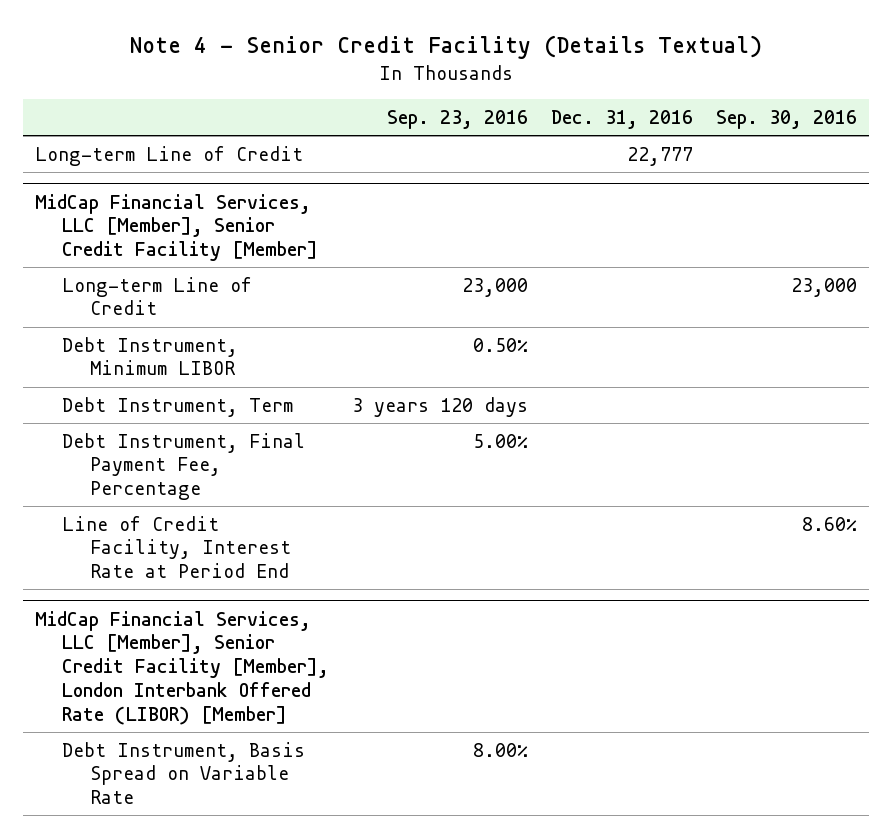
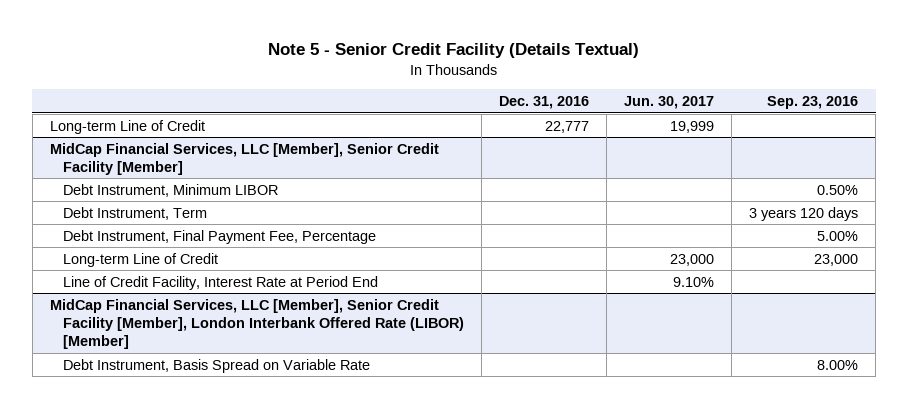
- Note 4 - Senior Credit Facility (Details Textual)
+ Note 5 - Senior Credit Facility (Details Textual)
- | Sep. 23, 2016 | Dec. 31, 2016 | Sep. 30, 2016
+ | Dec. 31, 2016 | Jun. 30, 2017 | Sep. 23, 2016
@ MidCap Financial Services, LLC [Member], Senior Credit Facility [Member]
moved down: Long-term Line of Credit | | 23,000 | 23,000

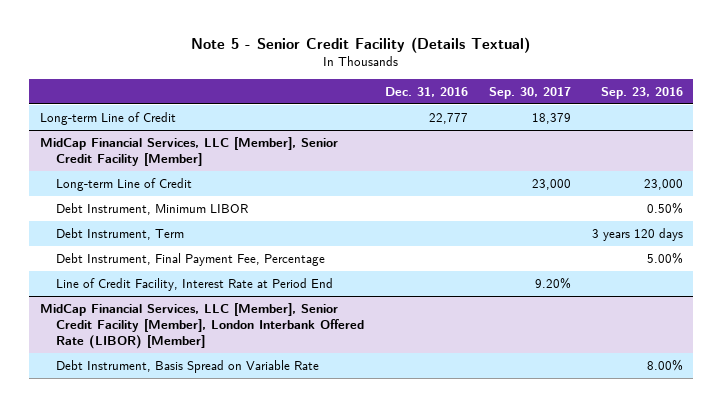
- | Dec. 31, 2016 | Jun. 30, 2017 | Sep. 23, 2016
+ | Dec. 31, 2016 | Sep. 30, 2017 | Sep. 23, 2016
@ MidCap Financial Services, LLC [Member], Senior Credit Facility [Member]
moved up: Long-term Line of Credit | | 23,000 | 23,000

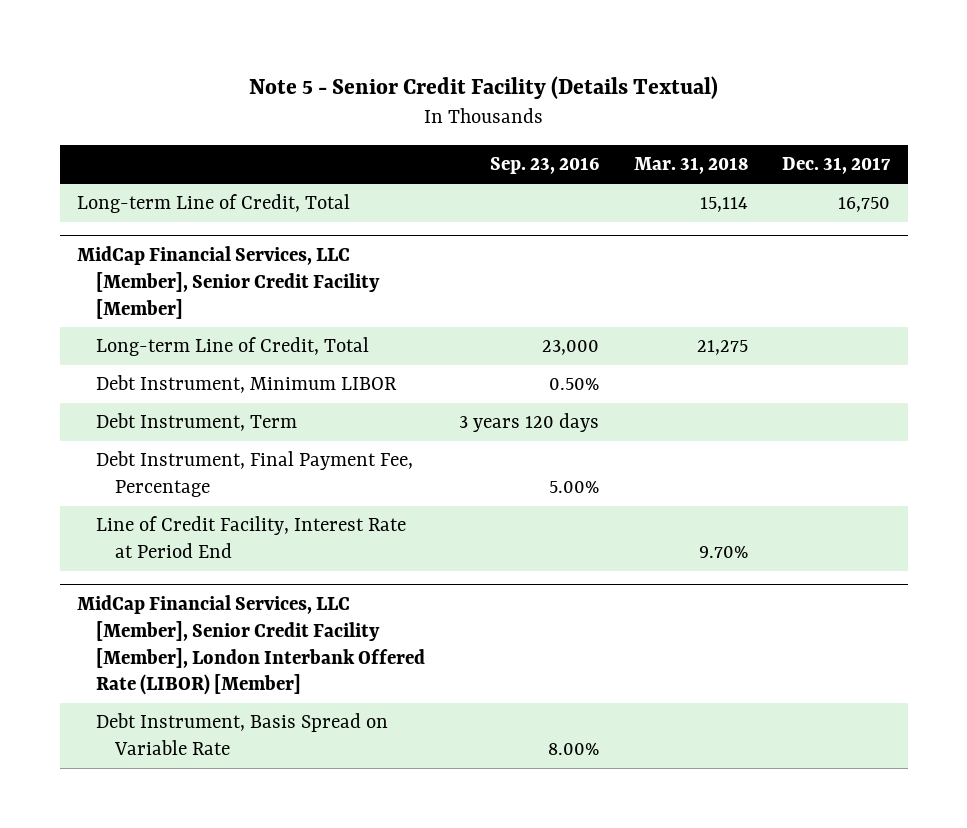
- | Dec. 31, 2016 | Sep. 30, 2017 | Sep. 23, 2016
+ | Sep. 23, 2016 | Mar. 31, 2018 | Dec. 31, 2017
- Long-term Line of Credit | 22,777 | 18,379 |
+ Long-term Line of Credit, Total | | 15,114 | 16,750
@ MidCap Financial Services, LLC [Member], Senior Credit Facility [Member]
- Long-term Line of Credit | | 23,000 | 23,000
+ Long-term Line of Credit, Total | 23,000 | 21,275 |

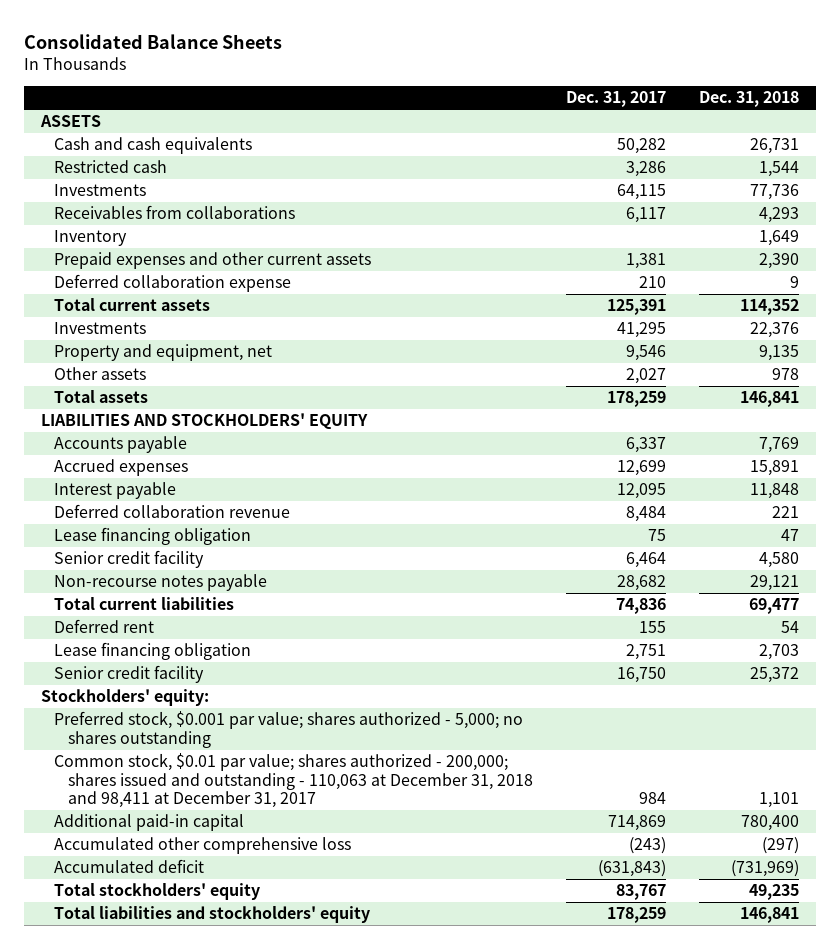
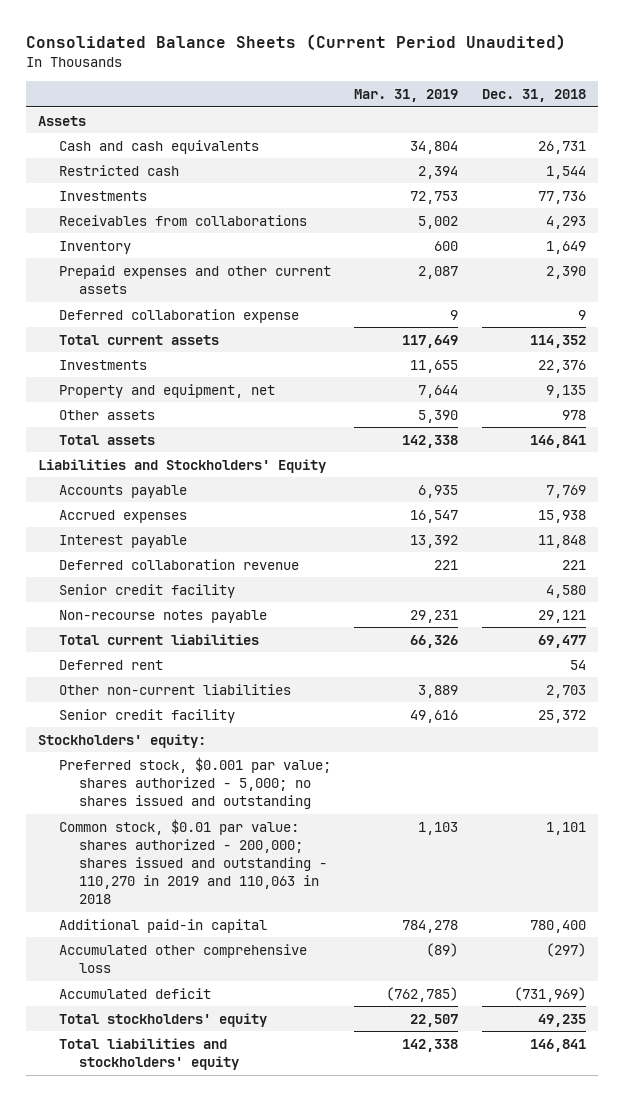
- Consolidated Balance Sheets
+ Consolidated Balance Sheets (Current Period Unaudited)
- | Dec. 31, 2017 | Dec. 31, 2018
+ | Mar. 31, 2019 | Dec. 31, 2018
- ASSETS
+ Assets
- LIABILITIES AND STOCKHOLDERS' EQUITY
+ Liabilities and Stockholders' Equity
- Accrued expenses | 12,699 | 15,891
+ Accrued expenses | 16,547 | 15,938
- Lease financing obligation | 75 | 47
- Lease financing obligation | 2,751 | 2,703
+ Other non-current liabilities | 3,889 | 2,703
- Preferred stock, $0.001 par value; shares authorized - 5,000; no shares outstanding
- Common stock, $0.01 par value; shares authorized - 200,000; shares issued and outstanding - 110,063 at December 31, 2018 and 98,411 at December 31, 2017 | 984 | 1,101
+ Preferred stock, $0.001 par value; shares authorized - 5,000; no shares issued and outstanding
+ Common stock, $0.01 par value: shares authorized - 200,000; shares issued and outstanding - 110,270 in 2019 and 110,063 in 2018 | 1,103 | 1,101

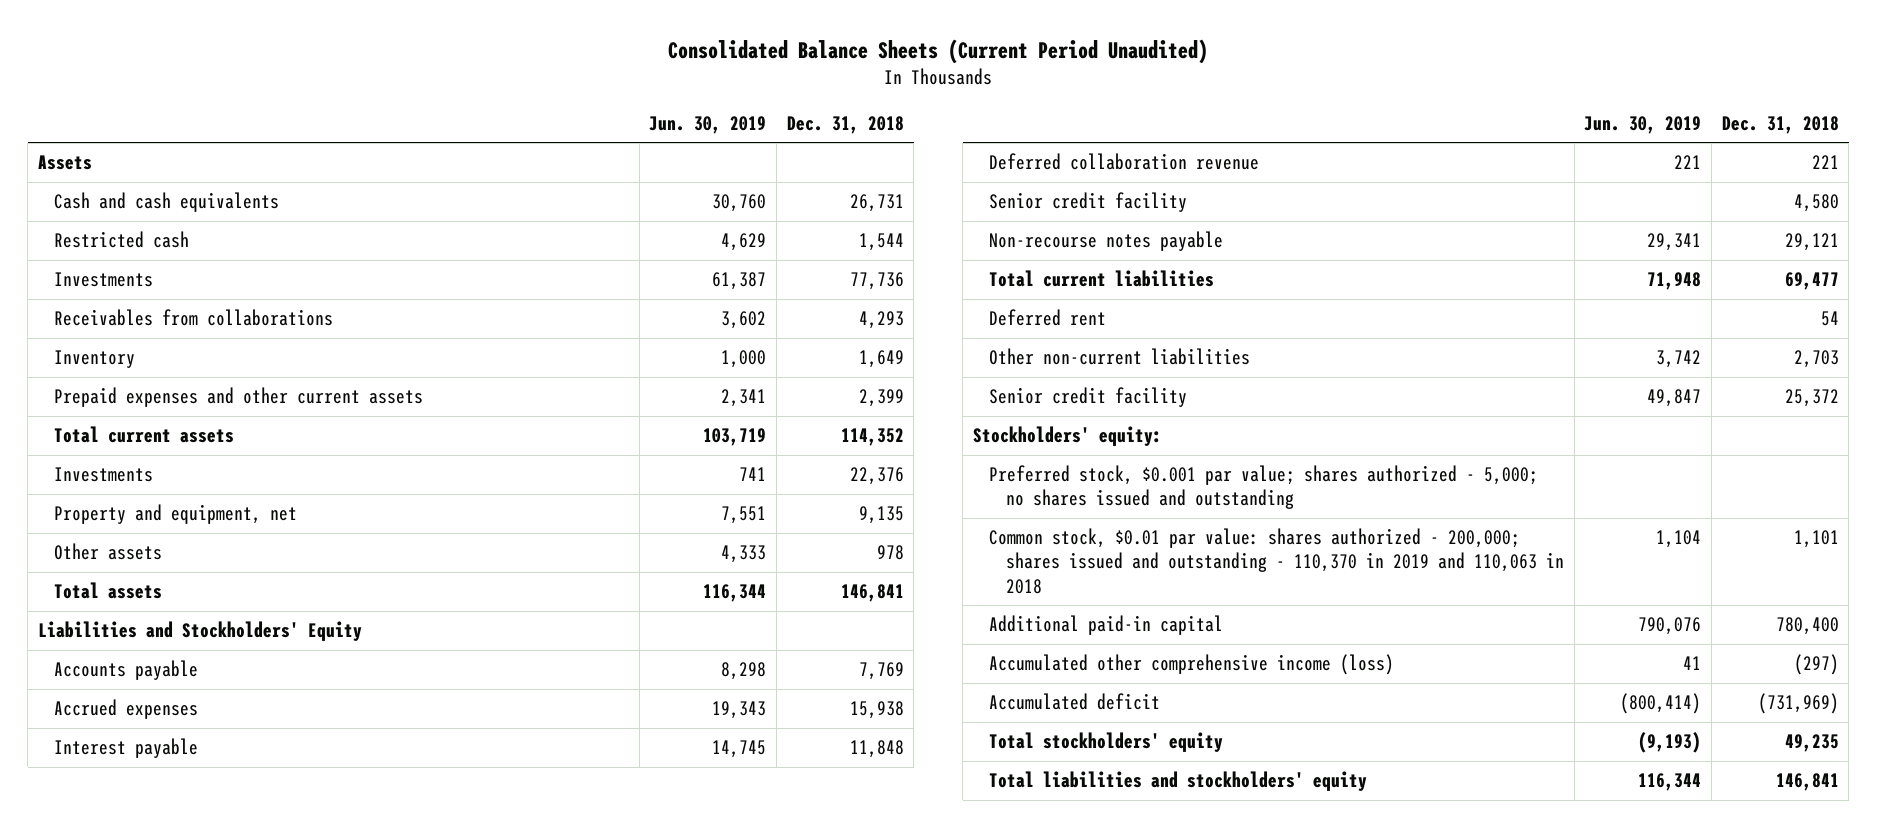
- | Mar. 31, 2019 | Dec. 31, 2018
+ | Jun. 30, 2019 | Dec. 31, 2018
- Prepaid expenses and other current assets | 2,087 | 2,390
- Deferred collaboration expense | 9 | 9
+ Prepaid expenses and other current assets | 2,341 | 2,399
- Common stock, $0.01 par value: shares authorized - 200,000; shares issued and outstanding - 110,270 in 2019 and 110,063 in 2018 | 1,103 | 1,101
+ Common stock, $0.01 par value: shares authorized - 200,000; shares issued and outstanding - 110,370 in 2019 and 110,063 in 2018 | 1,104 | 1,101
- Accumulated other comprehensive loss | (89) | (297)
+ Accumulated other comprehensive income (loss) | 41 | (297)

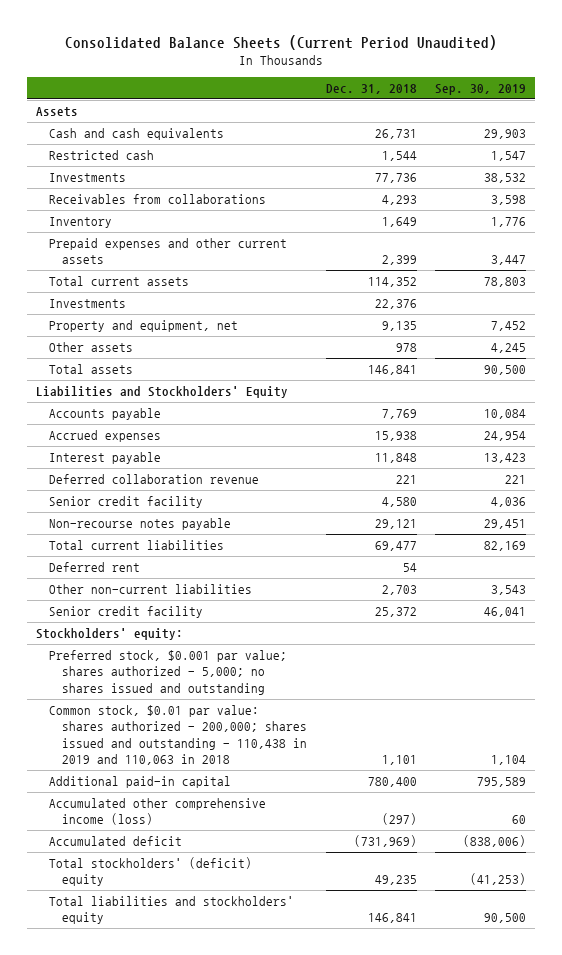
- | Jun. 30, 2019 | Dec. 31, 2018
+ | Dec. 31, 2018 | Sep. 30, 2019
- Common stock, $0.01 par value: shares authorized - 200,000; shares issued and outstanding - 110,370 in 2019 and 110,063 in 2018 | 1,104 | 1,101
+ Common stock, $0.01 par value: shares authorized - 200,000; shares issued and outstanding - 110,438 in 2019 and 110,063 in 2018 | 1,101 | 1,104
- Total stockholders' equity | (9,193) | 49,235
+ Total stockholders' (deficit) equity | 49,235 | (41,253)

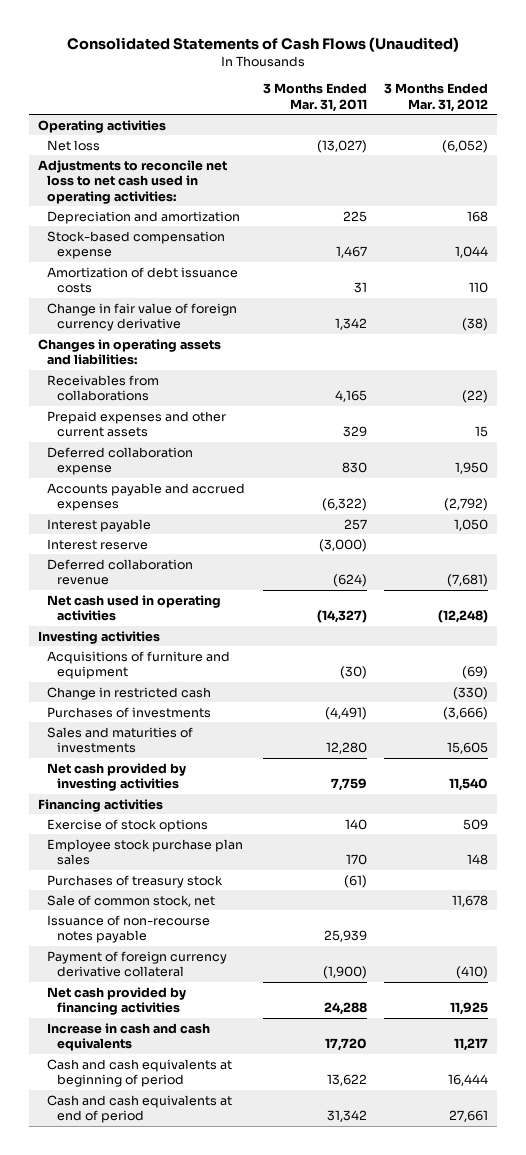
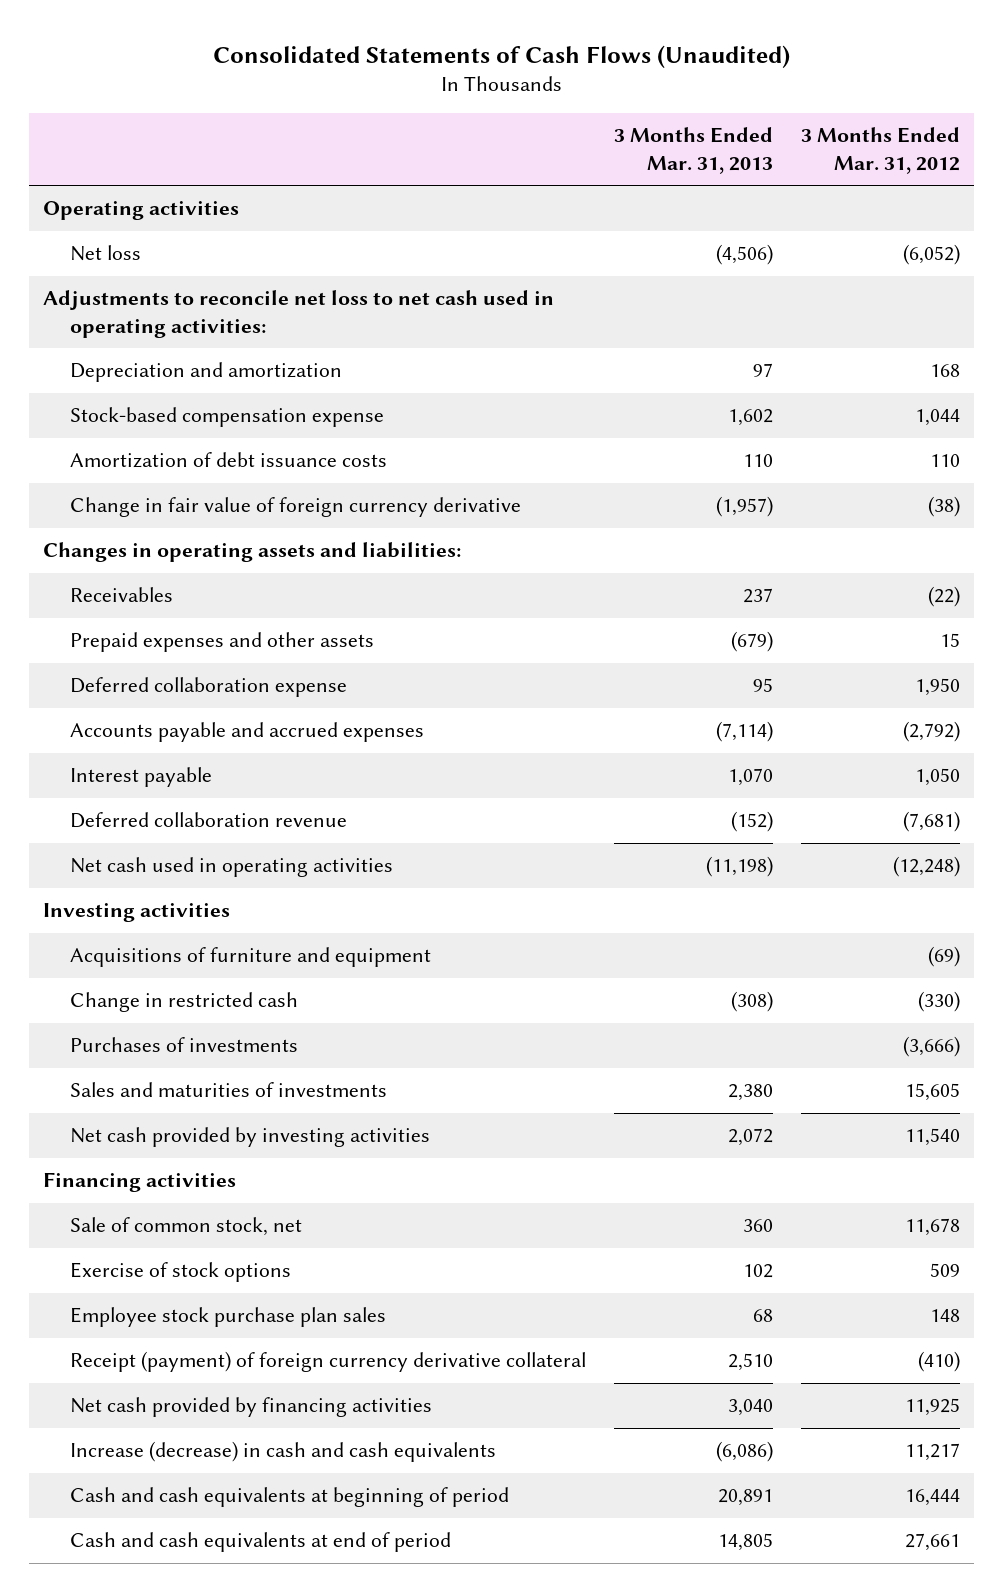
- | 3 Months Ended Mar. 31, 2011 | 3 Months Ended Mar. 31, 2012
+ | 3 Months Ended Mar. 31, 2013 | 3 Months Ended Mar. 31, 2012
- Receivables from collaborations | 4,165 | (22)
- Prepaid expenses and other current assets | 329 | 15
+ Receivables | 237 | (22)
+ Prepaid expenses and other assets | (679) | 15
- Interest reserve | (3,000) |
moved up: Sale of common stock, net | 360 | 11,678
- Purchases of treasury stock | (61) |
- Issuance of non-recourse notes payable | 25,939 |
- Payment of foreign currency derivative collateral | (1,900) | (410)
+ Receipt (payment) of foreign currency derivative collateral | 2,510 | (410)
- Increase in cash and cash equivalents | 17,720 | 11,217
+ Increase (decrease) in cash and cash equivalents | (6,086) | 11,217

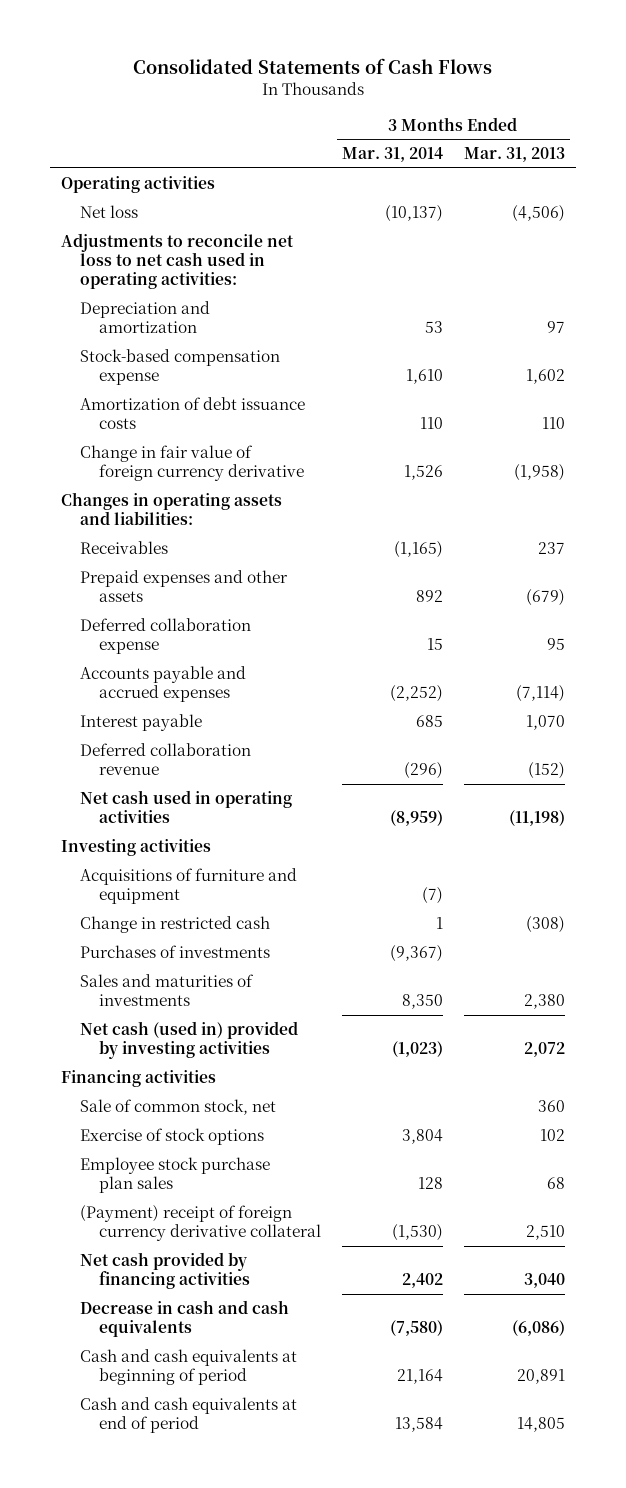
- Consolidated Statements of Cash Flows (Unaudited)
+ Consolidated Statements of Cash Flows
- | 3 Months Ended Mar. 31, 2013 | 3 Months Ended Mar. 31, 2012
+ | 3 Months Ended Mar. 31, 2014 | 3 Months Ended Mar. 31, 2013
- Change in fair value of foreign currency derivative | (1,957) | (38)
+ Change in fair value of foreign currency derivative | 1,526 | (1,958)
- Net cash provided by investing activities | 2,072 | 11,540
+ Net cash (used in) provided by investing activities | (1,023) | 2,072
- Receipt (payment) of foreign currency derivative collateral | 2,510 | (410)
+ (Payment) receipt of foreign currency derivative collateral | (1,530) | 2,510
- Increase (decrease) in cash and cash equivalents | (6,086) | 11,217
+ Decrease in cash and cash equivalents | (7,580) | (6,086)

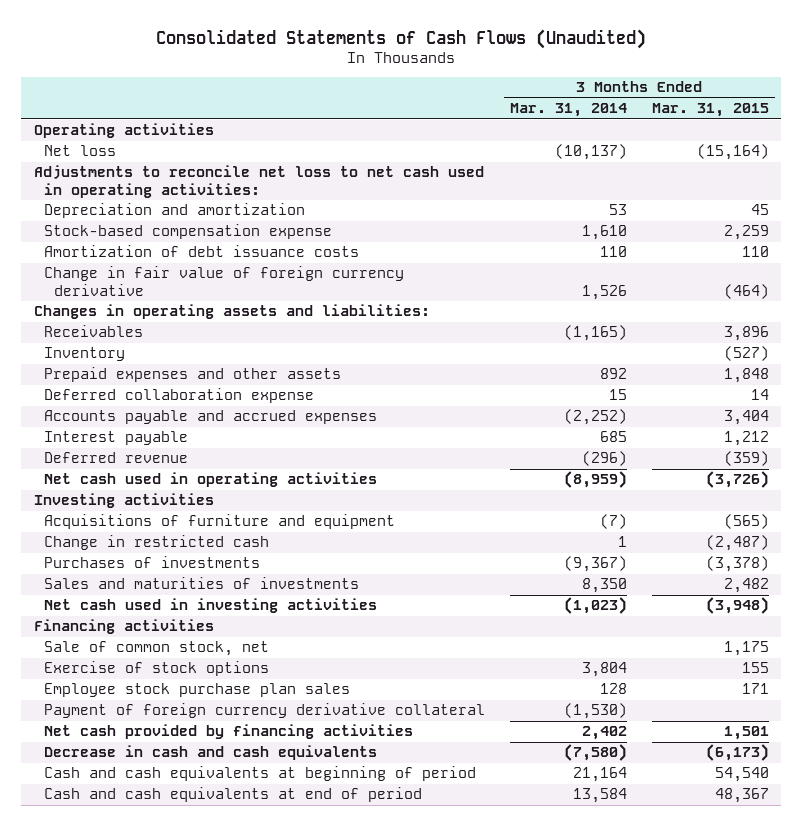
- Consolidated Statements of Cash Flows
+ Consolidated Statements of Cash Flows (Unaudited)
- | 3 Months Ended Mar. 31, 2014 | 3 Months Ended Mar. 31, 2013
+ | 3 Months Ended Mar. 31, 2014 | 3 Months Ended Mar. 31, 2015
+ Inventory | | (527)
- Deferred collaboration revenue | (296) | (152)
+ Deferred revenue | (296) | (359)
- Net cash (used in) provided by investing activities | (1,023) | 2,072
+ Net cash used in investing activities | (1,023) | (3,948)
- (Payment) receipt of foreign currency derivative collateral | (1,530) | 2,510
+ Payment of foreign currency derivative collateral | (1,530) |

